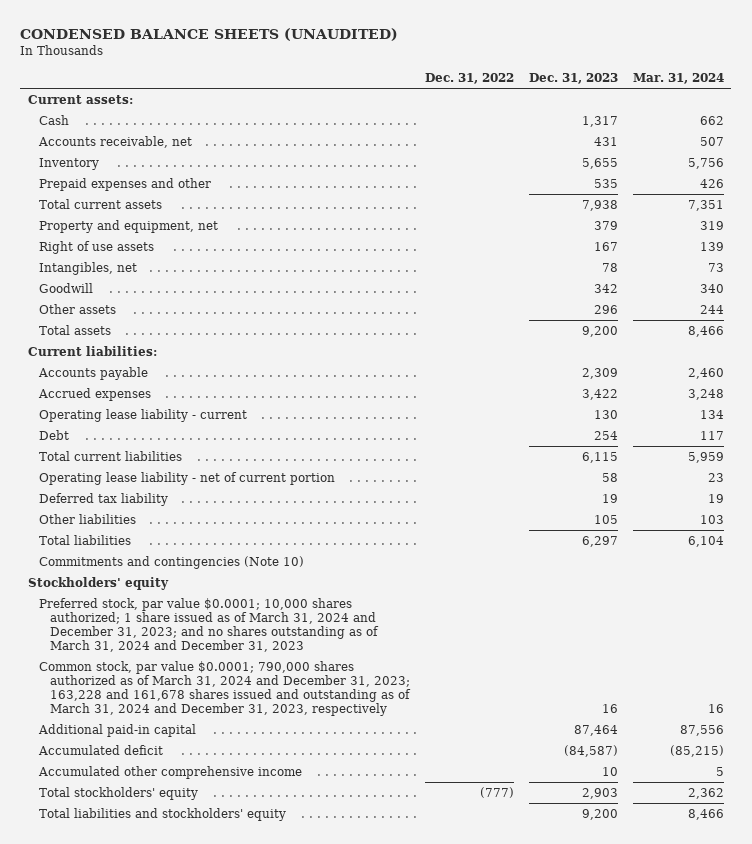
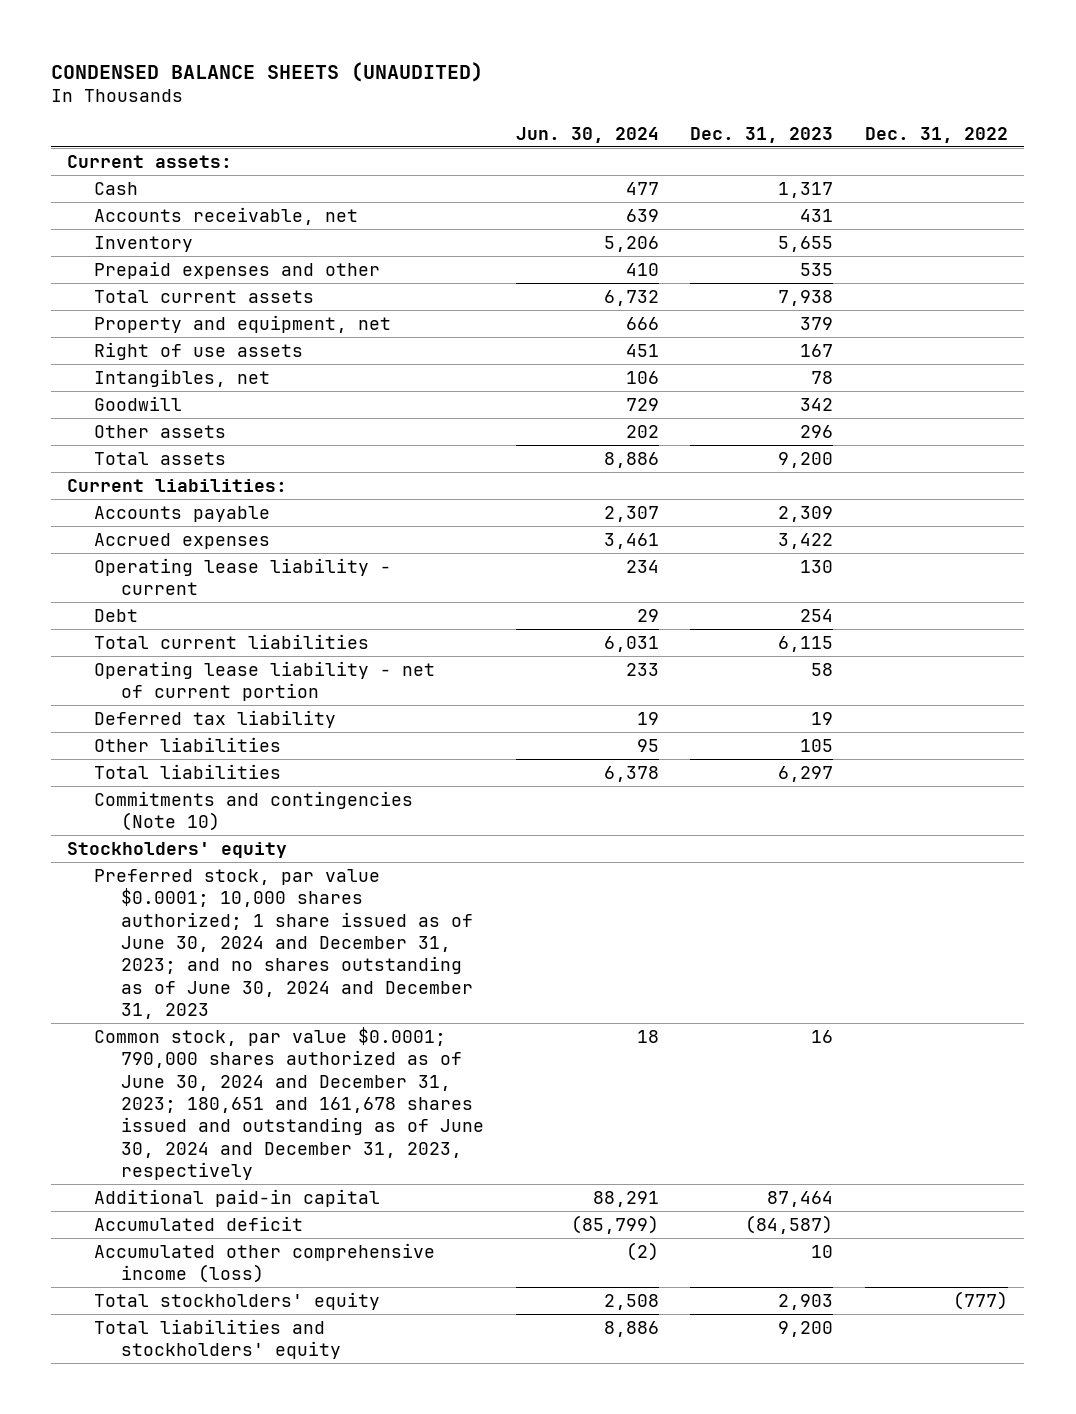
- | Dec. 31, 2022 | Dec. 31, 2023 | Mar. 31, 2024
+ | Jun. 30, 2024 | Dec. 31, 2023 | Dec. 31, 2022
- Preferred stock, par value $0.0001; 10,000 shares authorized; 1 share issued as of March 31, 2024 and December 31, 2023; and no shares outstanding as of March 31, 2024 and December 31, 2023
- Common stock, par value $0.0001; 790,000 shares authorized as of March 31, 2024 and December 31, 2023; 163,228 and 161,678 shares issued and outstanding as of March 31, 2024 and December 31, 2023, respectively | | 16 | 16
+ Preferred stock, par value $0.0001; 10,000 shares authorized; 1 share issued as of June 30, 2024 and December 31, 2023; and no shares outstanding as of June 30, 2024 and December 31, 2023
+ Common stock, par value $0.0001; 790,000 shares authorized as of June 30, 2024 and December 31, 2023; 180,651 and 161,678 shares issued and outstanding as of June 30, 2024 and December 31, 2023, respectively | 18 | 16 |
- Accumulated other comprehensive income | | 10 | 5
+ Accumulated other comprehensive income (loss) | (2) | 10 |

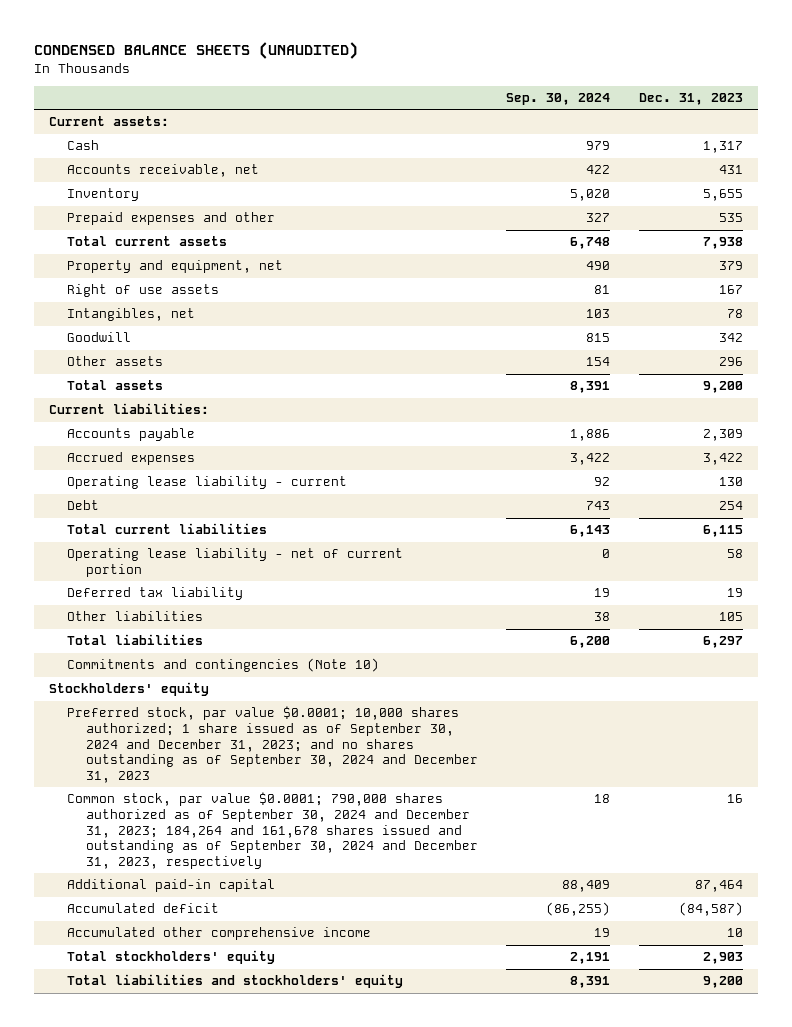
- | Jun. 30, 2024 | Dec. 31, 2023 | Dec. 31, 2022
+ | Sep. 30, 2024 | Dec. 31, 2023
- Preferred stock, par value $0.0001; 10,000 shares authorized; 1 share issued as of June 30, 2024 and December 31, 2023; and no shares outstanding as of June 30, 2024 and December 31, 2023
- Common stock, par value $0.0001; 790,000 shares authorized as of June 30, 2024 and December 31, 2023; 180,651 and 161,678 shares issued and outstanding as of June 30, 2024 and December 31, 2023, respectively | 18 | 16 |
+ Preferred stock, par value $0.0001; 10,000 shares authorized; 1 share issued as of September 30, 2024 and December 31, 2023; and no shares outstanding as of September 30, 2024 and December 31, 2023
+ Common stock, par value $0.0001; 790,000 shares authorized as of September 30, 2024 and December 31, 2023; 184,264 and 161,678 shares issued and outstanding as of September 30, 2024 and December 31, 2023, respectively | 18 | 16
- Accumulated other comprehensive income (loss) | (2) | 10 |
+ Accumulated other comprehensive income | 19 | 10

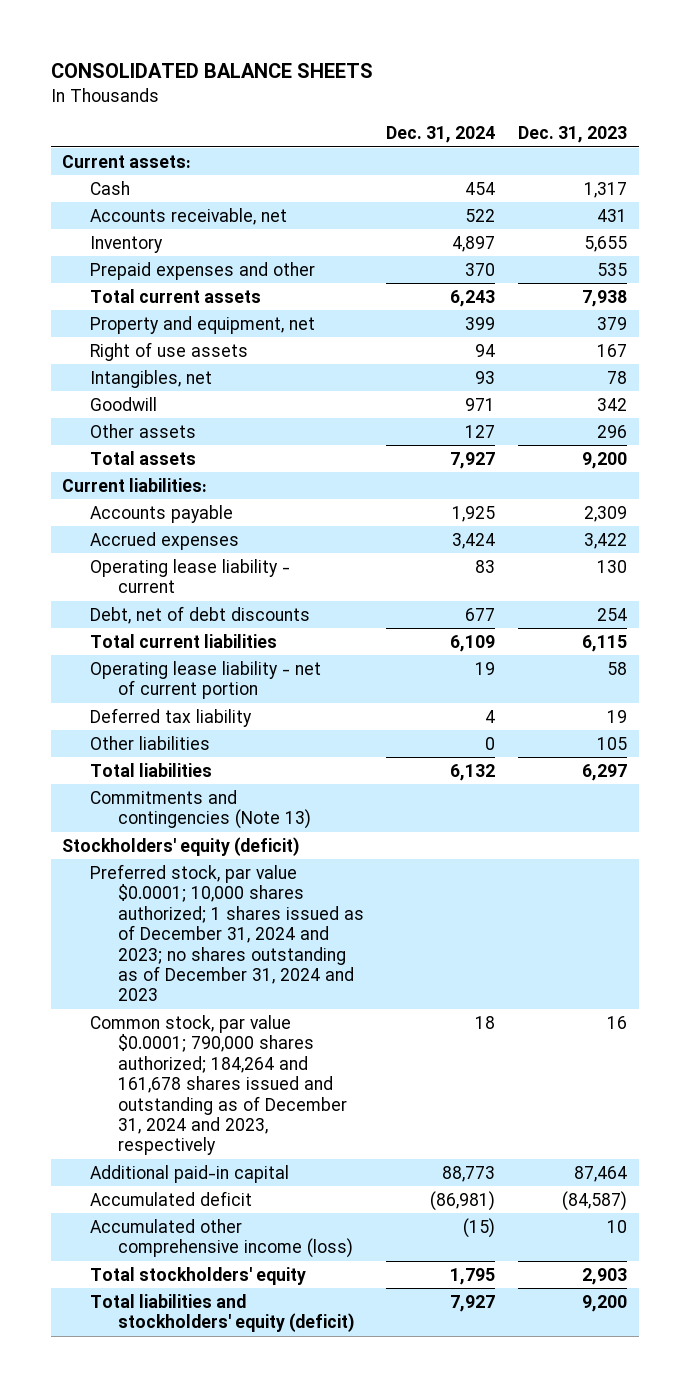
- CONDENSED BALANCE SHEETS (UNAUDITED)
+ CONSOLIDATED BALANCE SHEETS
- | Sep. 30, 2024 | Dec. 31, 2023
+ | Dec. 31, 2024 | Dec. 31, 2023
- Debt | 743 | 254
+ Debt, net of debt discounts | 677 | 254
- Commitments and contingencies (Note 10)
- Stockholders' equity
- Preferred stock, par value $0.0001; 10,000 shares authorized; 1 share issued as of September 30, 2024 and December 31, 2023; and no shares outstanding as of September 30, 2024 and December 31, 2023
- Common stock, par value $0.0001; 790,000 shares authorized as of September 30, 2024 and December 31, 2023; 184,264 and 161,678 shares issued and outstanding as of September 30, 2024 and December 31, 2023, respectively | 18 | 16
+ Commitments and contingencies (Note 13)
+ Stockholders' equity (deficit)
+ Preferred stock, par value $0.0001; 10,000 shares authorized; 1 shares issued as of December 31, 2024 and 2023; no shares outstanding as of December 31, 2024 and 2023
+ Common stock, par value $0.0001; 790,000 shares authorized; 184,264 and 161,678 shares issued and outstanding as of December 31, 2024 and 2023, respectively | 18 | 16
- Accumulated other comprehensive income | 19 | 10
+ Accumulated other comprehensive income (loss) | (15) | 10
- Total liabilities and stockholders' equity | 8,391 | 9,200
+ Total liabilities and stockholders' equity (deficit) | 7,927 | 9,200

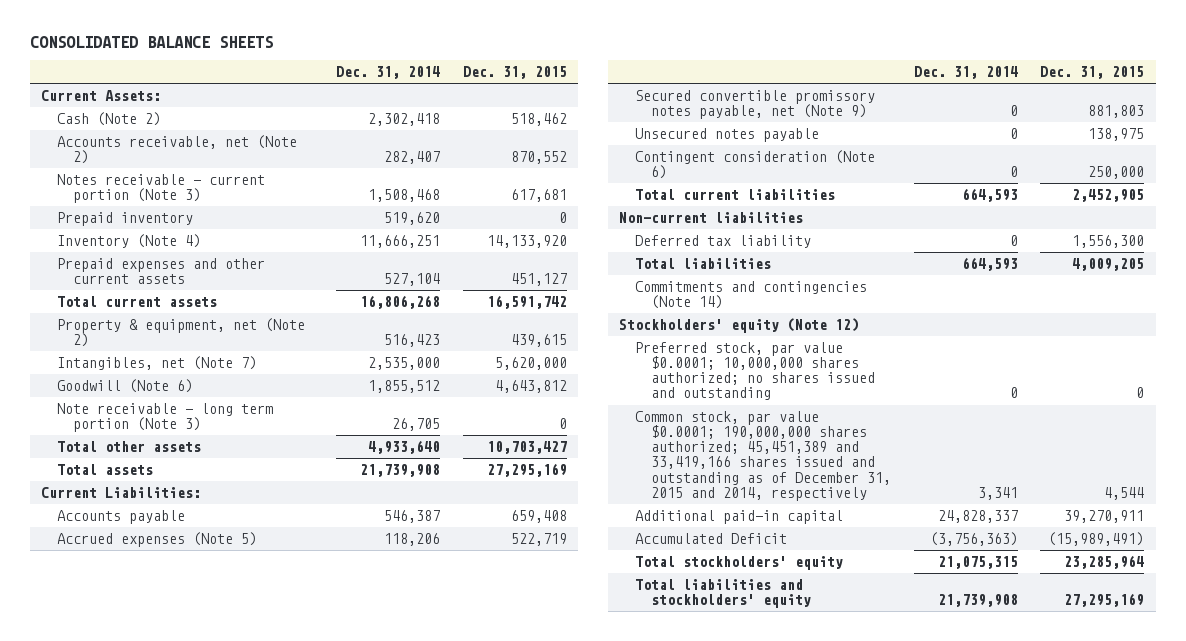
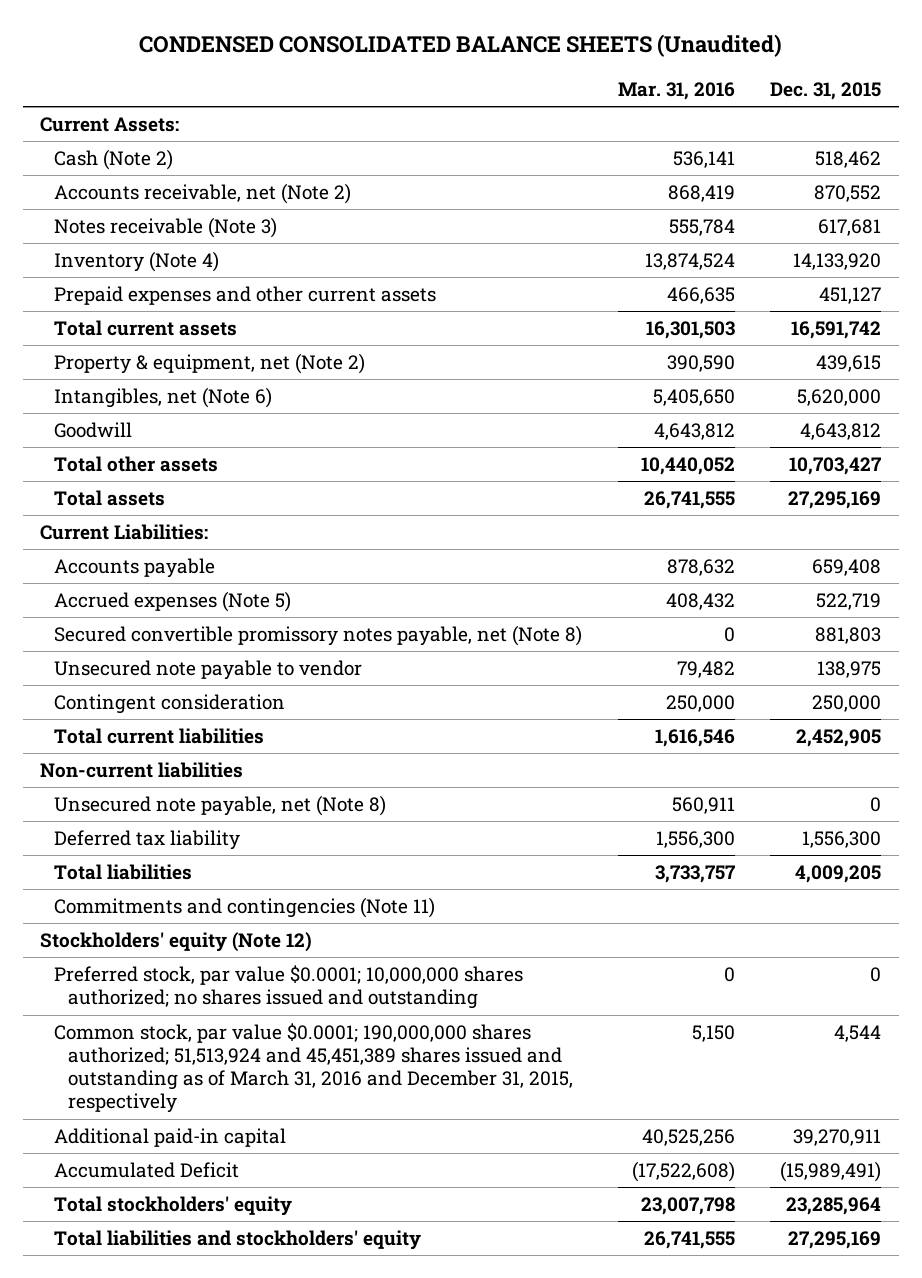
- CONSOLIDATED BALANCE SHEETS
+ CONDENSED CONSOLIDATED BALANCE SHEETS (Unaudited)
- | Dec. 31, 2014 | Dec. 31, 2015
+ | Mar. 31, 2016 | Dec. 31, 2015
- Notes receivable - current portion (Note 3) | 1,508,468 | 617,681
- Prepaid inventory | 519,620 | 0
+ Notes receivable (Note 3) | 555,784 | 617,681
- Intangibles, net (Note 7) | 2,535,000 | 5,620,000
- Goodwill (Note 6) | 1,855,512 | 4,643,812
- Note receivable - long term portion (Note 3) | 26,705 | 0
+ Intangibles, net (Note 6) | 5,405,650 | 5,620,000
+ Goodwill | 4,643,812 | 4,643,812
- Secured convertible promissory notes payable, net (Note 9) | 0 | 881,803
- Unsecured notes payable | 0 | 138,975
- Contingent consideration (Note 6) | 0 | 250,000
+ Secured convertible promissory notes payable, net (Note 8) | 0 | 881,803
+ Unsecured note payable to vendor | 79,482 | 138,975
+ Contingent consideration | 250,000 | 250,000
+ Unsecured note payable, net (Note 8) | 560,911 | 0
- Commitments and contingencies (Note 14)
+ Commitments and contingencies (Note 11)
- Common stock, par value $0.0001; 190,000,000 shares authorized; 45,451,389 and 33,419,166 shares issued and outstanding as of December 31, 2015 and 2014, respectively | 3,341 | 4,544
+ Common stock, par value $0.0001; 190,000,000 shares authorized; 51,513,924 and 45,451,389 shares issued and outstanding as of March 31, 2016 and December 31, 2015, respectively | 5,150 | 4,544

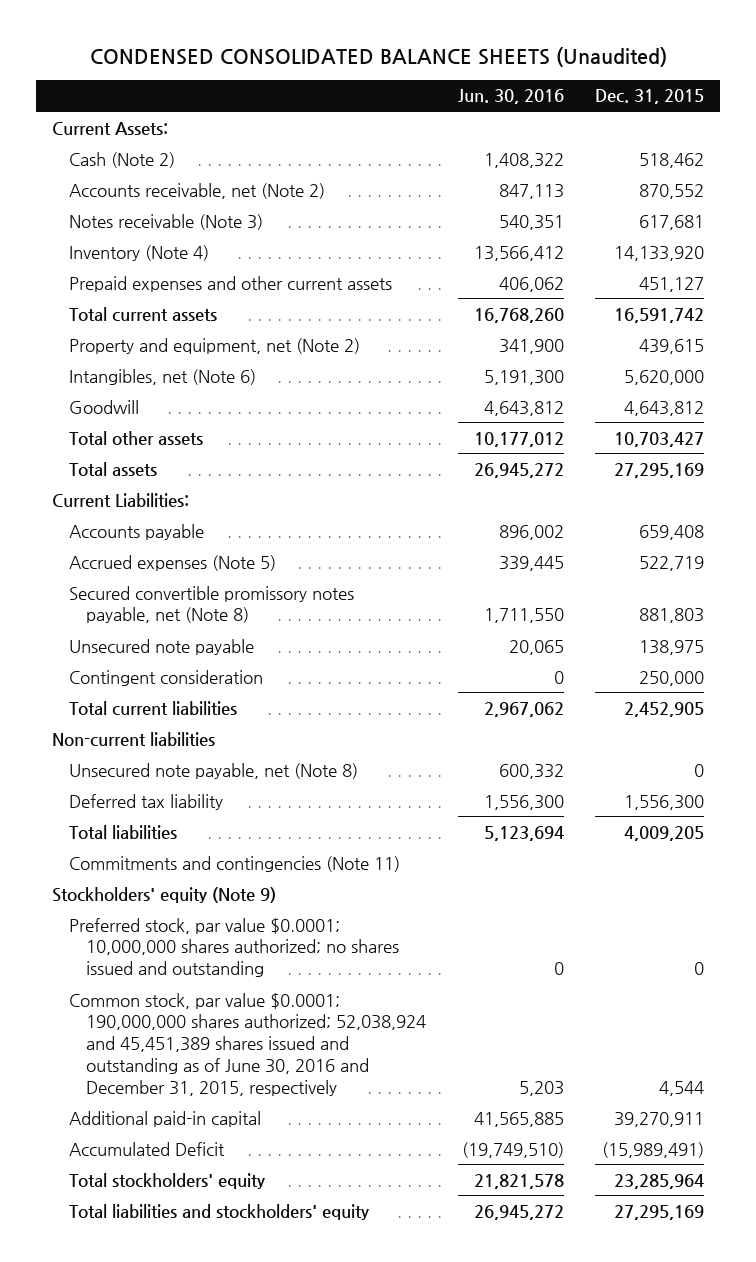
- | Mar. 31, 2016 | Dec. 31, 2015
+ | Jun. 30, 2016 | Dec. 31, 2015
- Property & equipment, net (Note 2) | 390,590 | 439,615
+ Property and equipment, net (Note 2) | 341,900 | 439,615
- Unsecured note payable to vendor | 79,482 | 138,975
+ Unsecured note payable | 20,065 | 138,975
- Stockholders' equity (Note 12)
+ Stockholders' equity (Note 9)
- Common stock, par value $0.0001; 190,000,000 shares authorized; 51,513,924 and 45,451,389 shares issued and outstanding as of March 31, 2016 and December 31, 2015, respectively | 5,150 | 4,544
+ Common stock, par value $0.0001; 190,000,000 shares authorized; 52,038,924 and 45,451,389 shares issued and outstanding as of June 30, 2016 and December 31, 2015, respectively | 5,203 | 4,544

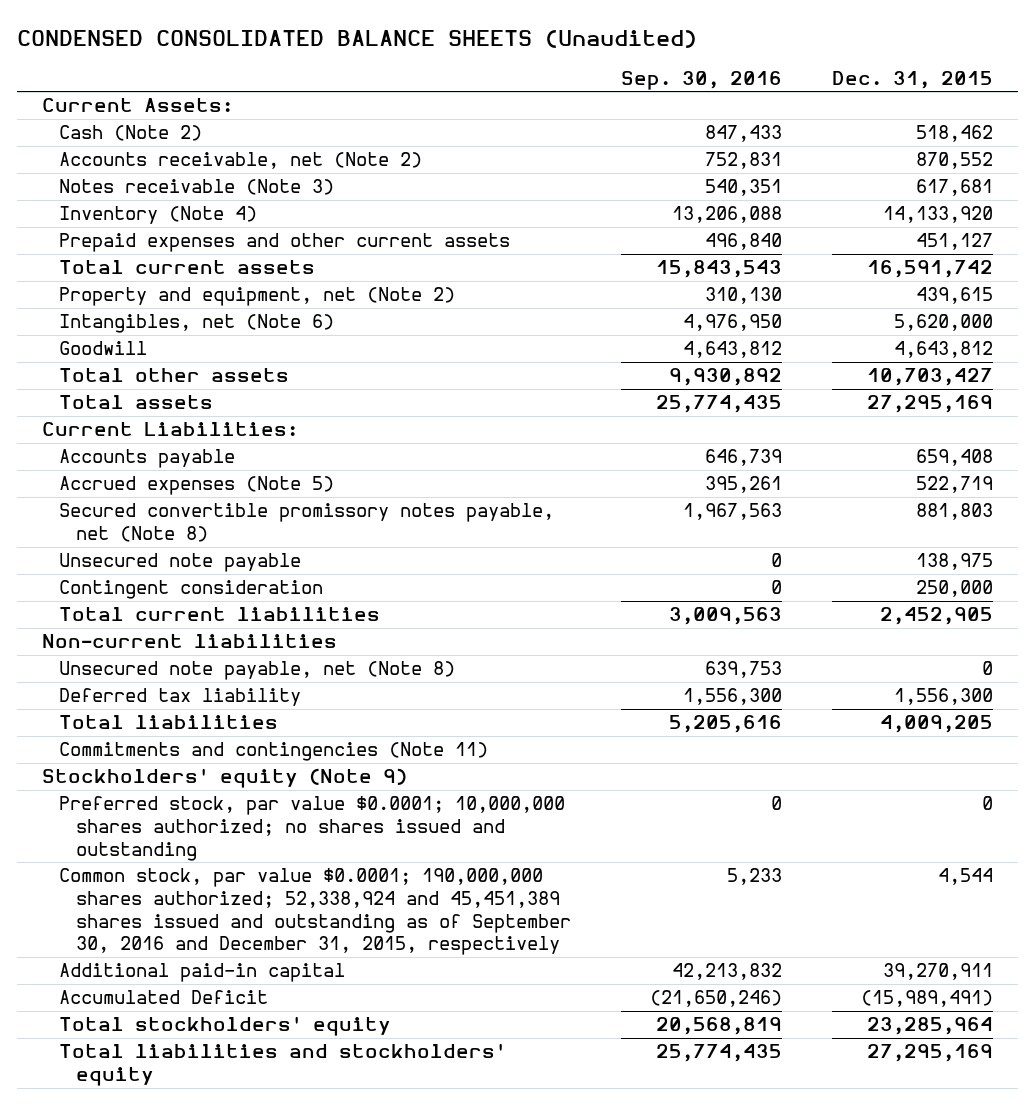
- | Jun. 30, 2016 | Dec. 31, 2015
+ | Sep. 30, 2016 | Dec. 31, 2015
- Common stock, par value $0.0001; 190,000,000 shares authorized; 52,038,924 and 45,451,389 shares issued and outstanding as of June 30, 2016 and December 31, 2015, respectively | 5,203 | 4,544
+ Common stock, par value $0.0001; 190,000,000 shares authorized; 52,338,924 and 45,451,389 shares issued and outstanding as of September 30, 2016 and December 31, 2015, respectively | 5,233 | 4,544

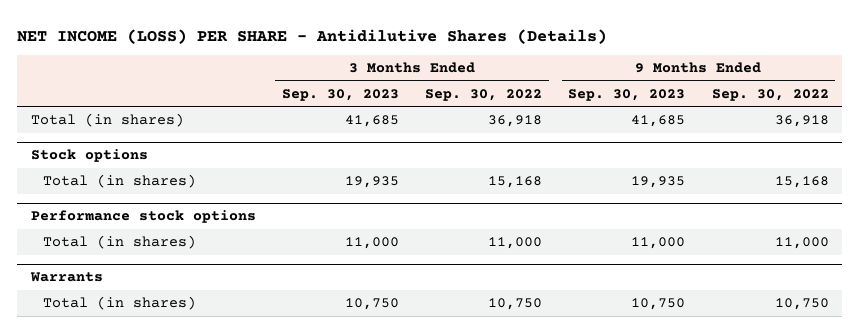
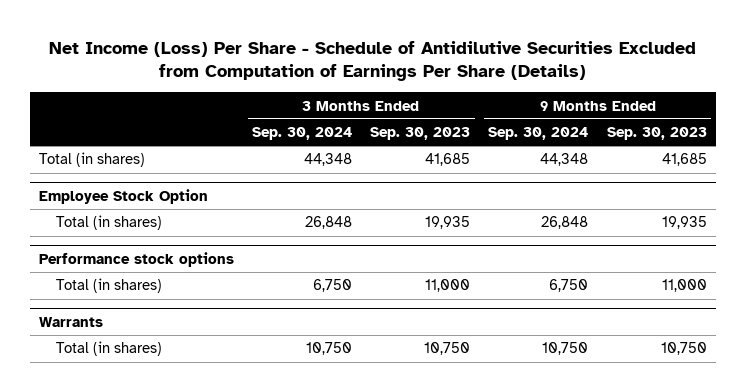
- NET INCOME (LOSS) PER SHARE - Antidilutive Shares (Details)
+ Net Income (Loss) Per Share - Schedule of Antidilutive Securities Excluded from Computation of Earnings Per Share (Details)
- | 3 Months Ended Sep. 30, 2023 | 3 Months Ended Sep. 30, 2022 | 9 Months Ended Sep. 30, 2023 | 9 Months Ended Sep. 30, 2022
+ | 3 Months Ended Sep. 30, 2024 | 3 Months Ended Sep. 30, 2023 | 9 Months Ended Sep. 30, 2024 | 9 Months Ended Sep. 30, 2023
- Stock options
+ Employee Stock Option

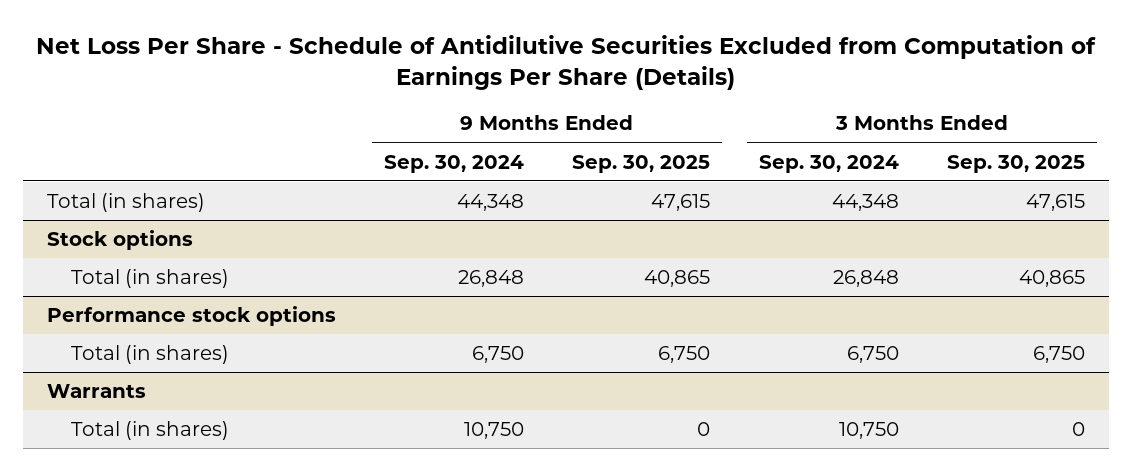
- Net Income (Loss) Per Share - Schedule of Antidilutive Securities Excluded from Computation of Earnings Per Share (Details)
+ Net Loss Per Share - Schedule of Antidilutive Securities Excluded from Computation of Earnings Per Share (Details)
- | 3 Months Ended Sep. 30, 2024 | 3 Months Ended Sep. 30, 2023 | 9 Months Ended Sep. 30, 2024 | 9 Months Ended Sep. 30, 2023
+ | 9 Months Ended Sep. 30, 2024 | 9 Months Ended Sep. 30, 2025 | 3 Months Ended Sep. 30, 2024 | 3 Months Ended Sep. 30, 2025
- Employee Stock Option
+ Stock options

